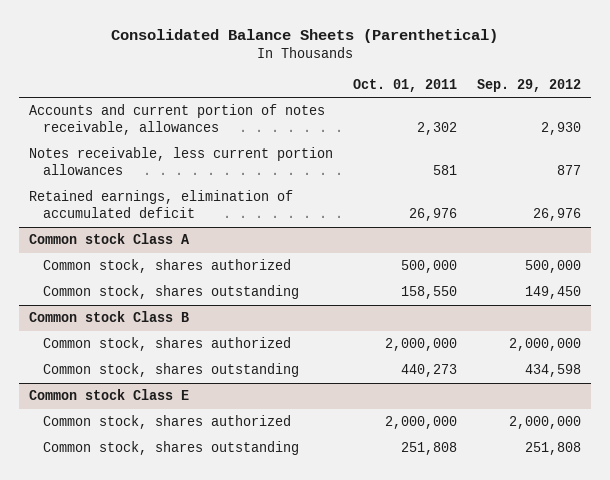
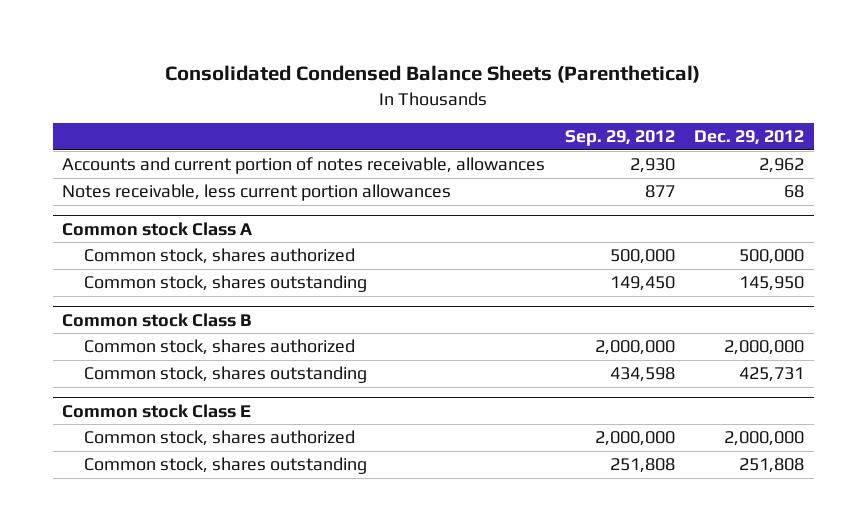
- Consolidated Balance Sheets (Parenthetical)
+ Consolidated Condensed Balance Sheets (Parenthetical)
- | Oct. 01, 2011 | Sep. 29, 2012
+ | Sep. 29, 2012 | Dec. 29, 2012
- Retained earnings, elimination of accumulated deficit | 26,976 | 26,976

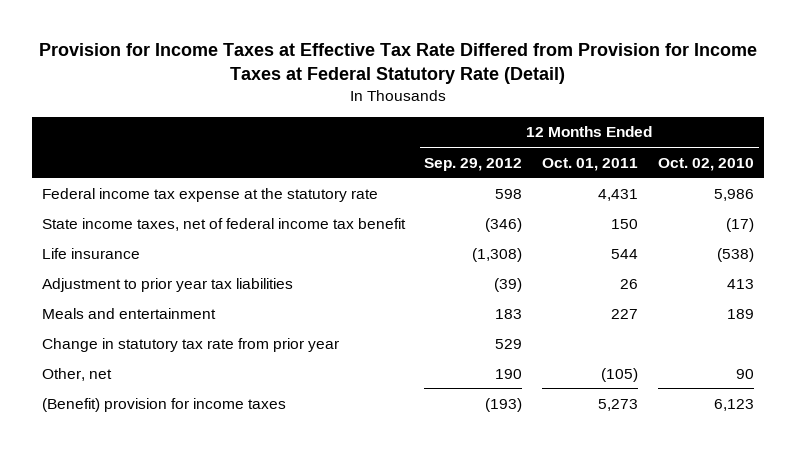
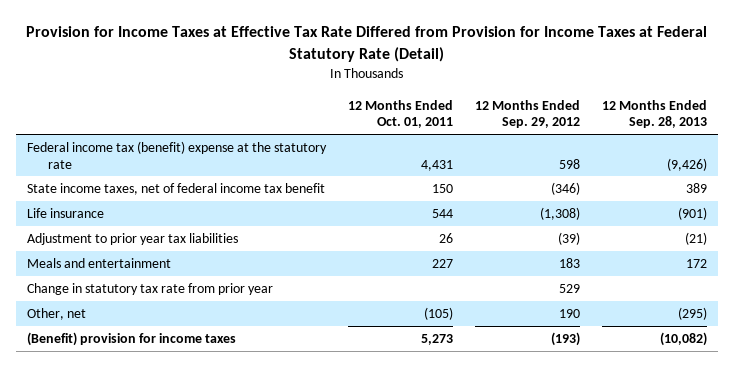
- | 12 Months Ended Sep. 29, 2012 | 12 Months Ended Oct. 01, 2011 | 12 Months Ended Oct. 02, 2010
+ | 12 Months Ended Oct. 01, 2011 | 12 Months Ended Sep. 29, 2012 | 12 Months Ended Sep. 28, 2013
- Federal income tax expense at the statutory rate | 598 | 4,431 | 5,986
+ Federal income tax (benefit) expense at the statutory rate | 4,431 | 598 | (9,426)

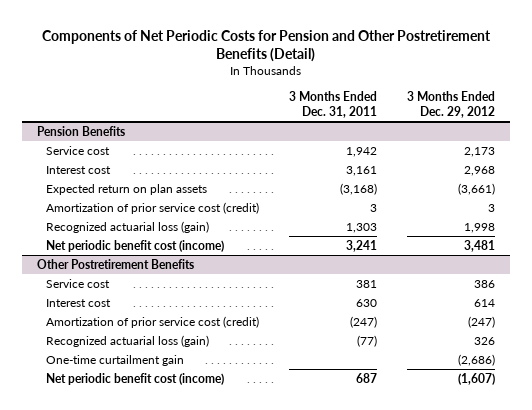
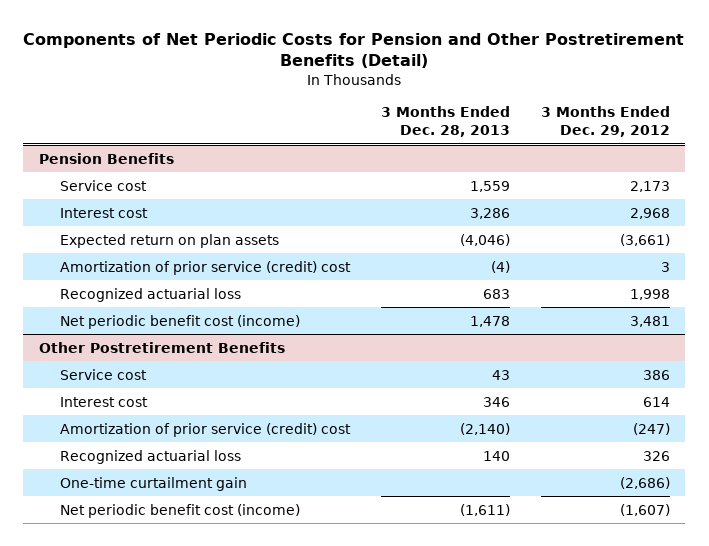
- | 3 Months Ended Dec. 31, 2011 | 3 Months Ended Dec. 29, 2012
+ | 3 Months Ended Dec. 28, 2013 | 3 Months Ended Dec. 29, 2012
@ Pension Benefits
- Amortization of prior service cost (credit) | 3 | 3
- Recognized actuarial loss (gain) | 1,303 | 1,998
+ Amortization of prior service (credit) cost | (4) | 3
+ Recognized actuarial loss | 683 | 1,998
@ Other Postretirement Benefits
- Amortization of prior service cost (credit) | (247) | (247)
- Recognized actuarial loss (gain) | (77) | 326
+ Amortization of prior service (credit) cost | (2,140) | (247)
+ Recognized actuarial loss | 140 | 326

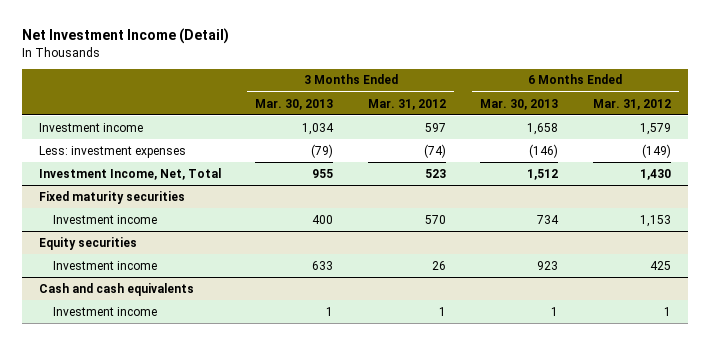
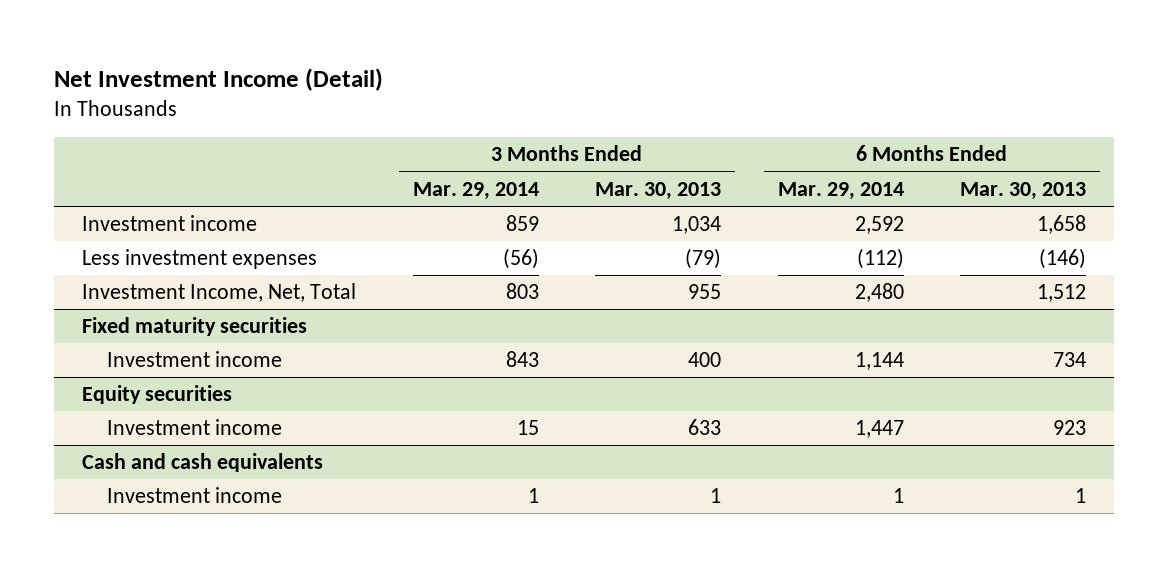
- | 3 Months Ended Mar. 30, 2013 | 3 Months Ended Mar. 31, 2012 | 6 Months Ended Mar. 30, 2013 | 6 Months Ended Mar. 31, 2012
+ | 3 Months Ended Mar. 29, 2014 | 3 Months Ended Mar. 30, 2013 | 6 Months Ended Mar. 29, 2014 | 6 Months Ended Mar. 30, 2013
- Less: investment expenses | (79) | (74) | (146) | (149)
+ Less investment expenses | (56) | (79) | (112) | (146)

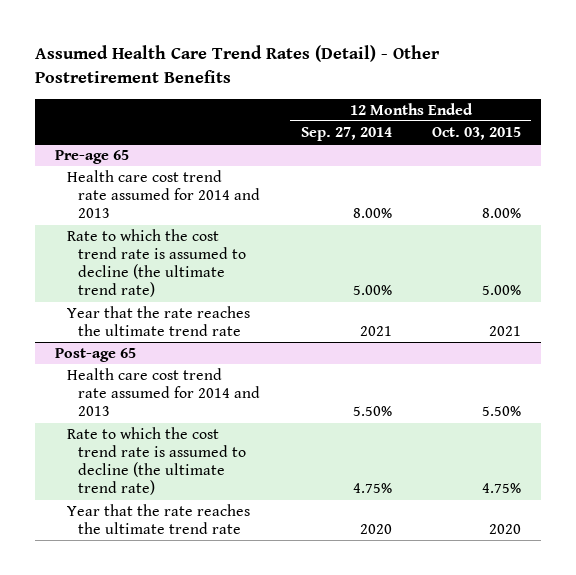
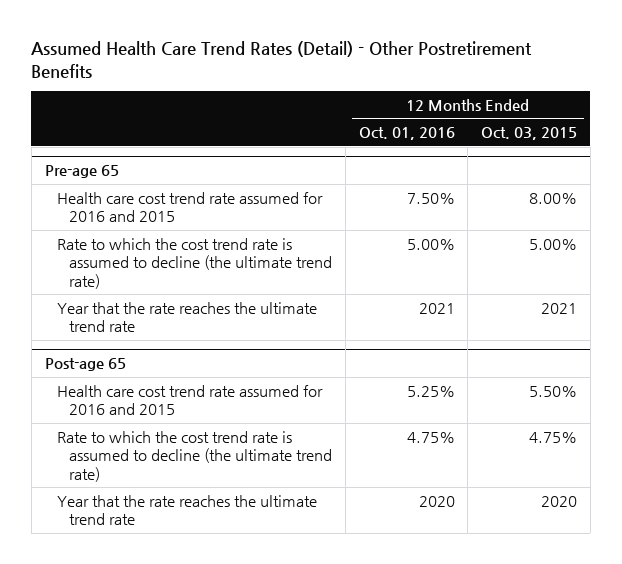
- | 12 Months Ended Sep. 27, 2014 | 12 Months Ended Oct. 03, 2015
+ | 12 Months Ended Oct. 01, 2016 | 12 Months Ended Oct. 03, 2015
@ Pre-age 65
- Health care cost trend rate assumed for 2014 and 2013 | 8.00% | 8.00%
+ Health care cost trend rate assumed for 2016 and 2015 | 7.50% | 8.00%
@ Post-age 65
- Health care cost trend rate assumed for 2014 and 2013 | 5.50% | 5.50%
+ Health care cost trend rate assumed for 2016 and 2015 | 5.25% | 5.50%

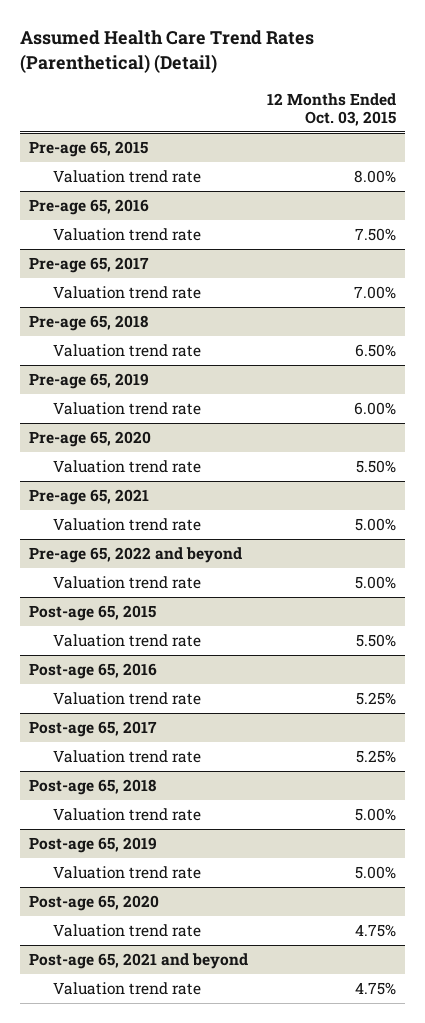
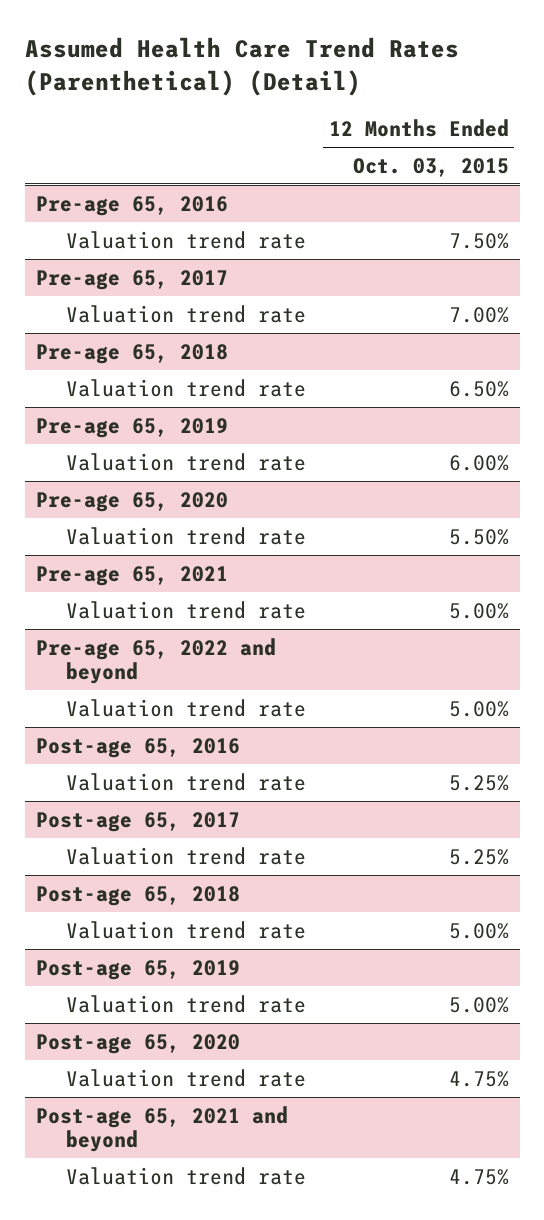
- Pre-age 65, 2015
- Valuation trend rate | 8.00%
- Post-age 65, 2015
- Valuation trend rate | 5.50%

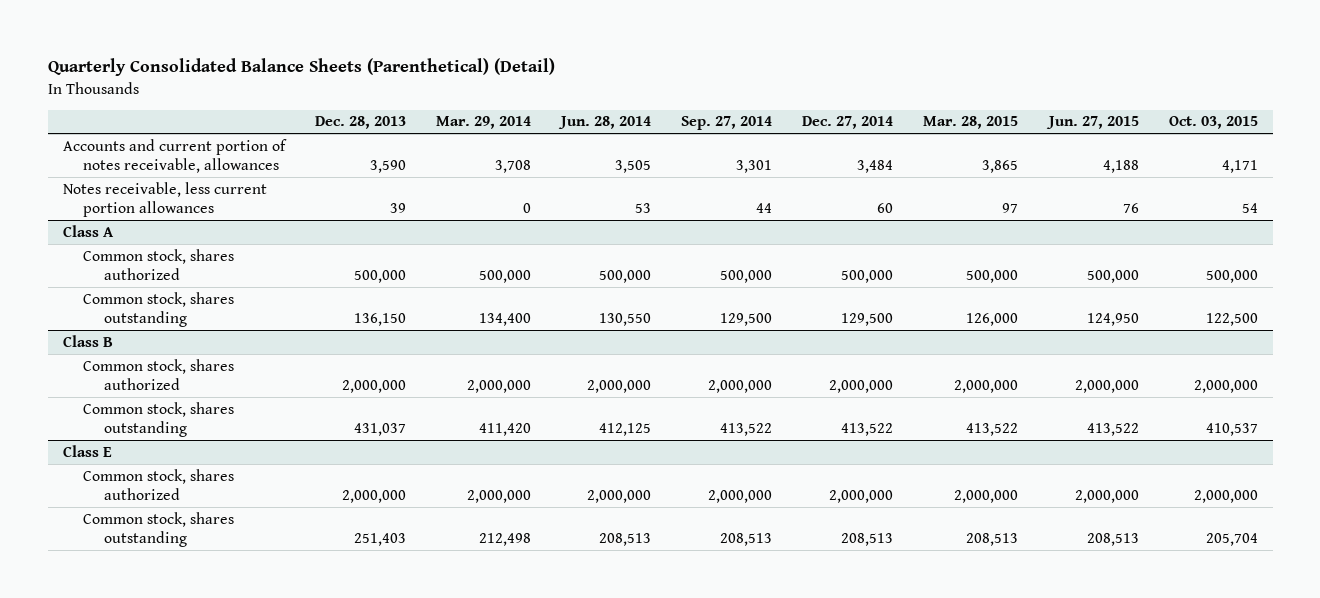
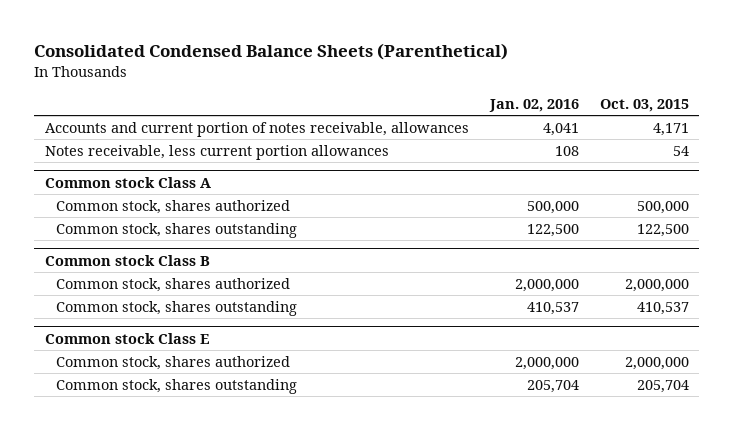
- Quarterly Consolidated Balance Sheets (Parenthetical) (Detail)
+ Consolidated Condensed Balance Sheets (Parenthetical)
- | Dec. 28, 2013 | Mar. 29, 2014 | Jun. 28, 2014 | Sep. 27, 2014 | Dec. 27, 2014 | Mar. 28, 2015 | Jun. 27, 2015 | Oct. 03, 2015
+ | Jan. 02, 2016 | Oct. 03, 2015
- Class A
+ Common stock Class A
- Class B
+ Common stock Class B
- Class E
+ Common stock Class E

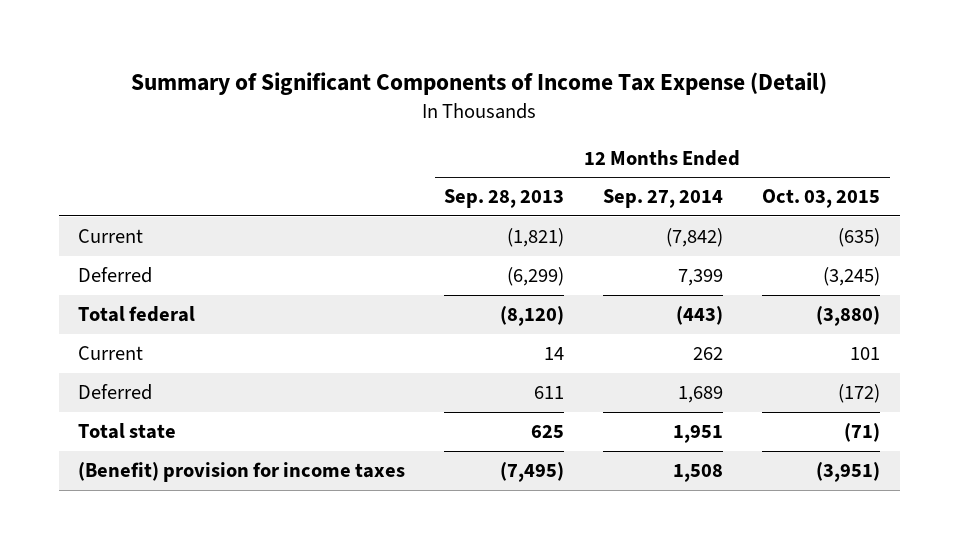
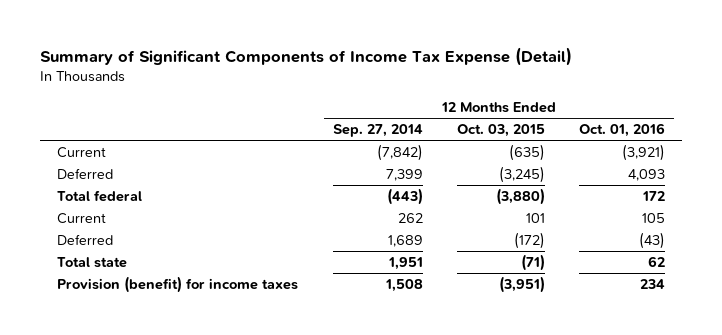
- | 12 Months Ended Sep. 28, 2013 | 12 Months Ended Sep. 27, 2014 | 12 Months Ended Oct. 03, 2015
+ | 12 Months Ended Sep. 27, 2014 | 12 Months Ended Oct. 03, 2015 | 12 Months Ended Oct. 01, 2016
- (Benefit) provision for income taxes | (7,495) | 1,508 | (3,951)
+ Provision (benefit) for income taxes | 1,508 | (3,951) | 234

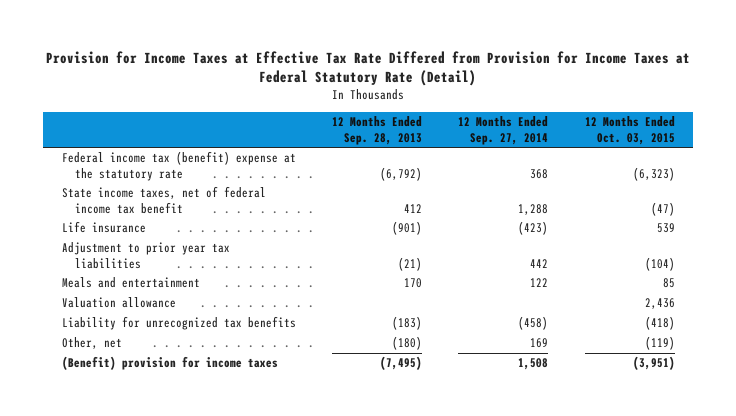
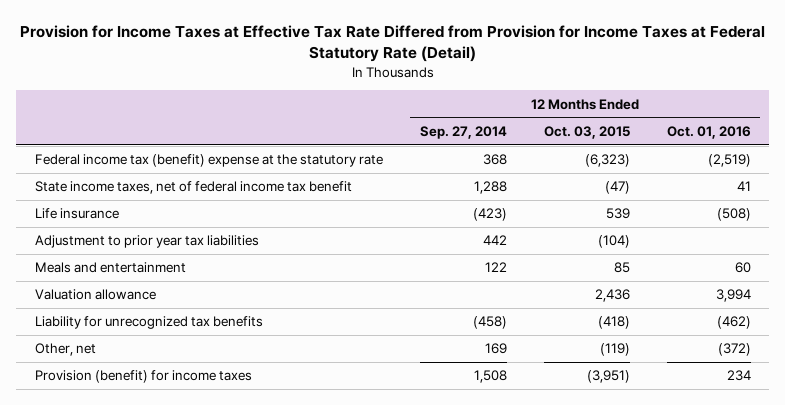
- | 12 Months Ended Sep. 28, 2013 | 12 Months Ended Sep. 27, 2014 | 12 Months Ended Oct. 03, 2015
+ | 12 Months Ended Sep. 27, 2014 | 12 Months Ended Oct. 03, 2015 | 12 Months Ended Oct. 01, 2016
- (Benefit) provision for income taxes | (7,495) | 1,508 | (3,951)
+ Provision (benefit) for income taxes | 1,508 | (3,951) | 234

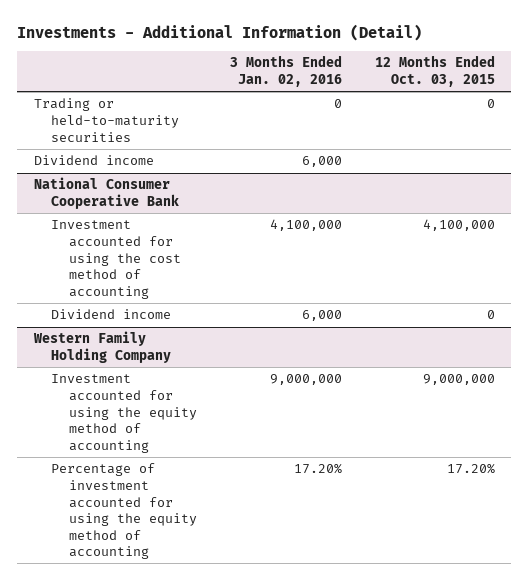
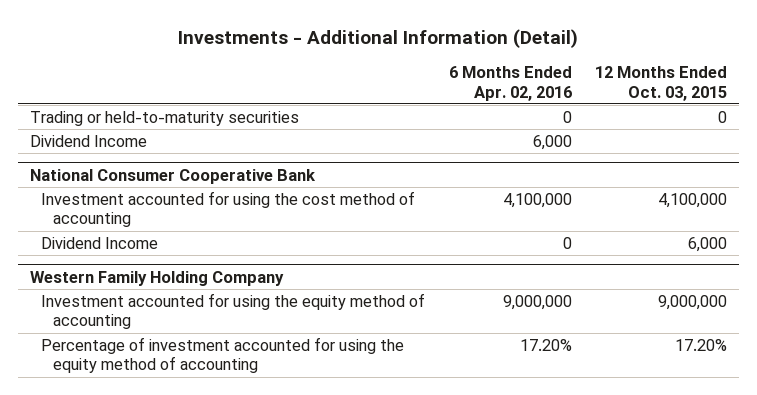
- | 3 Months Ended Jan. 02, 2016 | 12 Months Ended Oct. 03, 2015
+ | 6 Months Ended Apr. 02, 2016 | 12 Months Ended Oct. 03, 2015
- Dividend income | 6,000 |
+ Dividend Income | 6,000 |
@ National Consumer Cooperative Bank
- Dividend income | 6,000 | 0
+ Dividend Income | 0 | 6,000

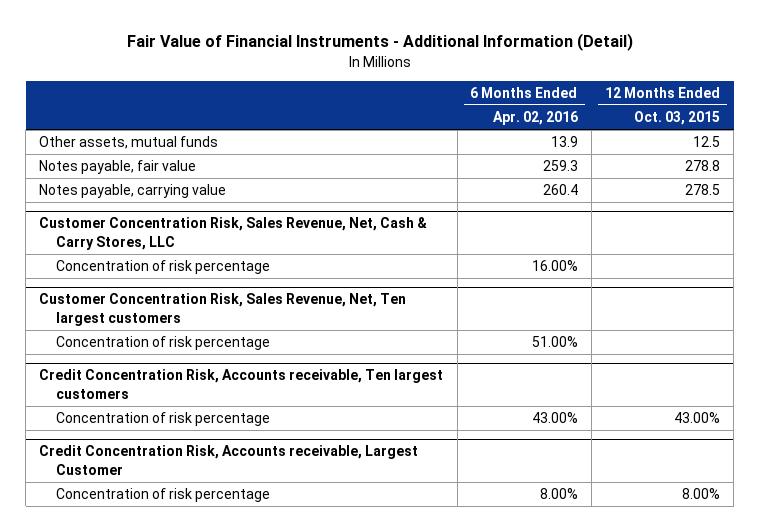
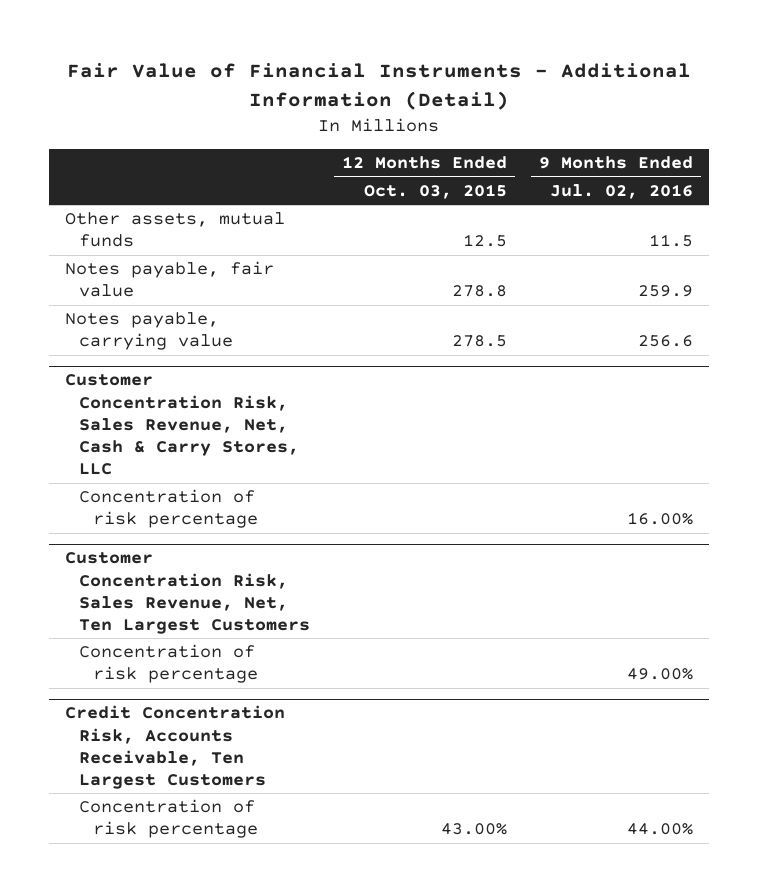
- | 6 Months Ended Apr. 02, 2016 | 12 Months Ended Oct. 03, 2015
+ | 12 Months Ended Oct. 03, 2015 | 9 Months Ended Jul. 02, 2016
- Customer Concentration Risk, Sales Revenue, Net, Ten largest customers
+ Customer Concentration Risk, Sales Revenue, Net, Ten Largest Customers
- Credit Concentration Risk, Accounts receivable, Ten largest customers
+ Credit Concentration Risk, Accounts Receivable, Ten Largest Customers
- Credit Concentration Risk, Accounts receivable, Largest Customer
- Concentration of risk percentage | 8.00% | 8.00%

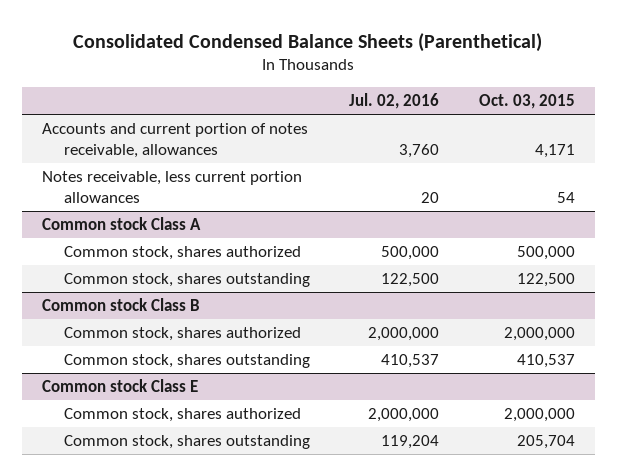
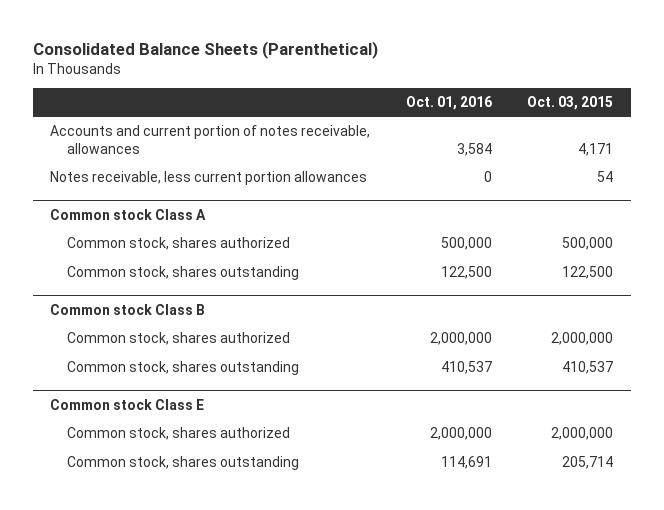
- Consolidated Condensed Balance Sheets (Parenthetical)
+ Consolidated Balance Sheets (Parenthetical)
- | Jul. 02, 2016 | Oct. 03, 2015
+ | Oct. 01, 2016 | Oct. 03, 2015
@ Common stock Class E
- Common stock, shares outstanding | 119,204 | 205,704
+ Common stock, shares outstanding | 114,691 | 205,714

